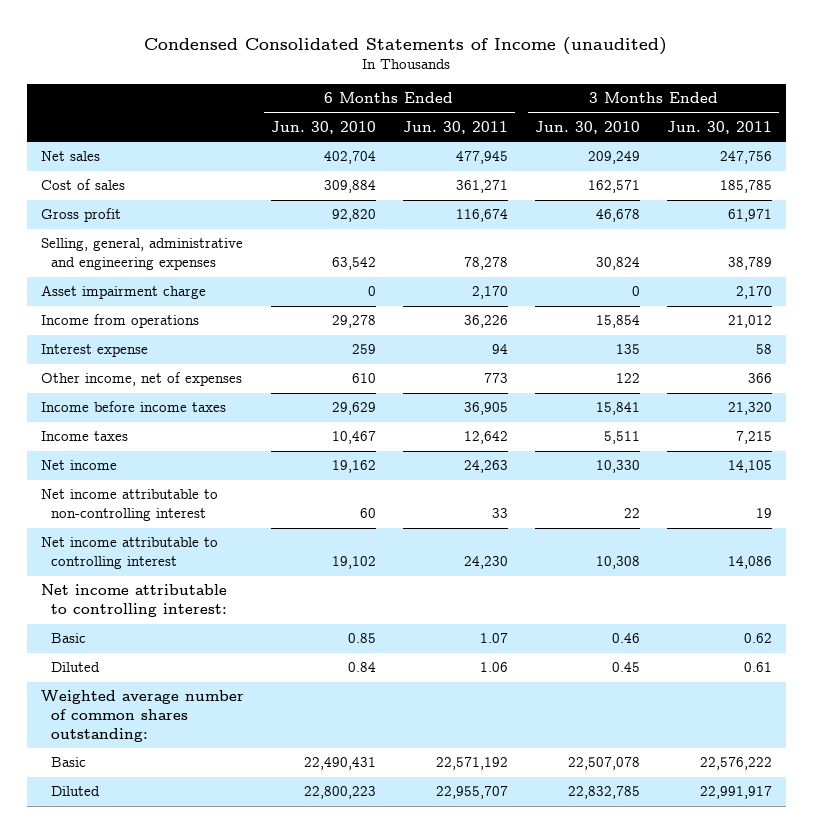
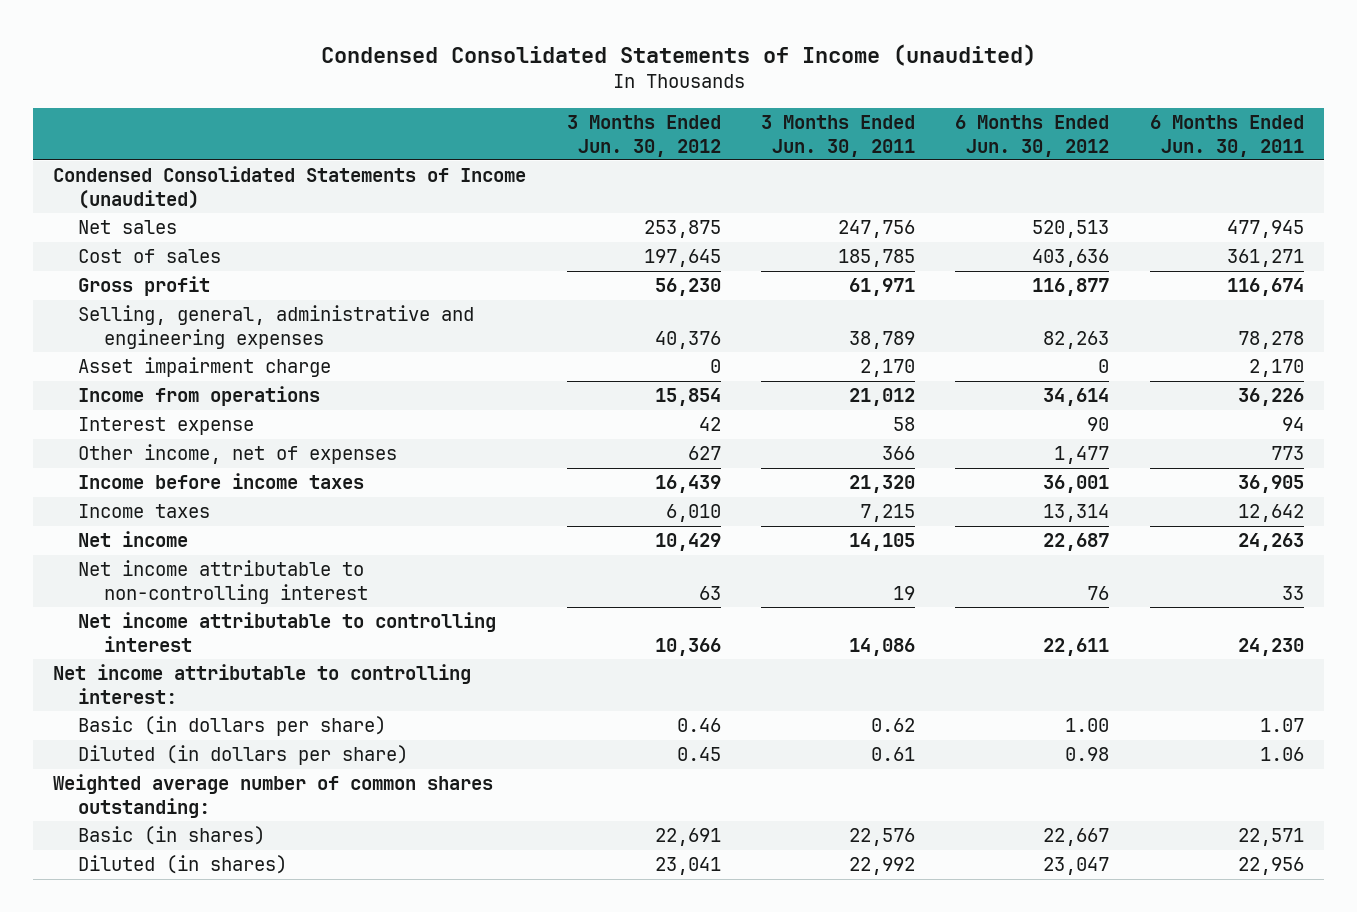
- | 6 Months Ended Jun. 30, 2010 | 6 Months Ended Jun. 30, 2011 | 3 Months Ended Jun. 30, 2010 | 3 Months Ended Jun. 30, 2011
+ | 3 Months Ended Jun. 30, 2012 | 3 Months Ended Jun. 30, 2011 | 6 Months Ended Jun. 30, 2012 | 6 Months Ended Jun. 30, 2011
+ Condensed Consolidated Statements of Income (unaudited)
- Basic | 0.85 | 1.07 | 0.46 | 0.62
- Diluted | 0.84 | 1.06 | 0.45 | 0.61
+ Basic (in dollars per share) | 0.46 | 0.62 | 1.00 | 1.07
+ Diluted (in dollars per share) | 0.45 | 0.61 | 0.98 | 1.06
- Basic | 22,490,431 | 22,571,192 | 22,507,078 | 22,576,222
- Diluted | 22,800,223 | 22,955,707 | 22,832,785 | 22,991,917
+ Basic (in shares) | 22,691 | 22,576 | 22,667 | 22,571
+ Diluted (in shares) | 23,041 | 22,992 | 23,047 | 22,956

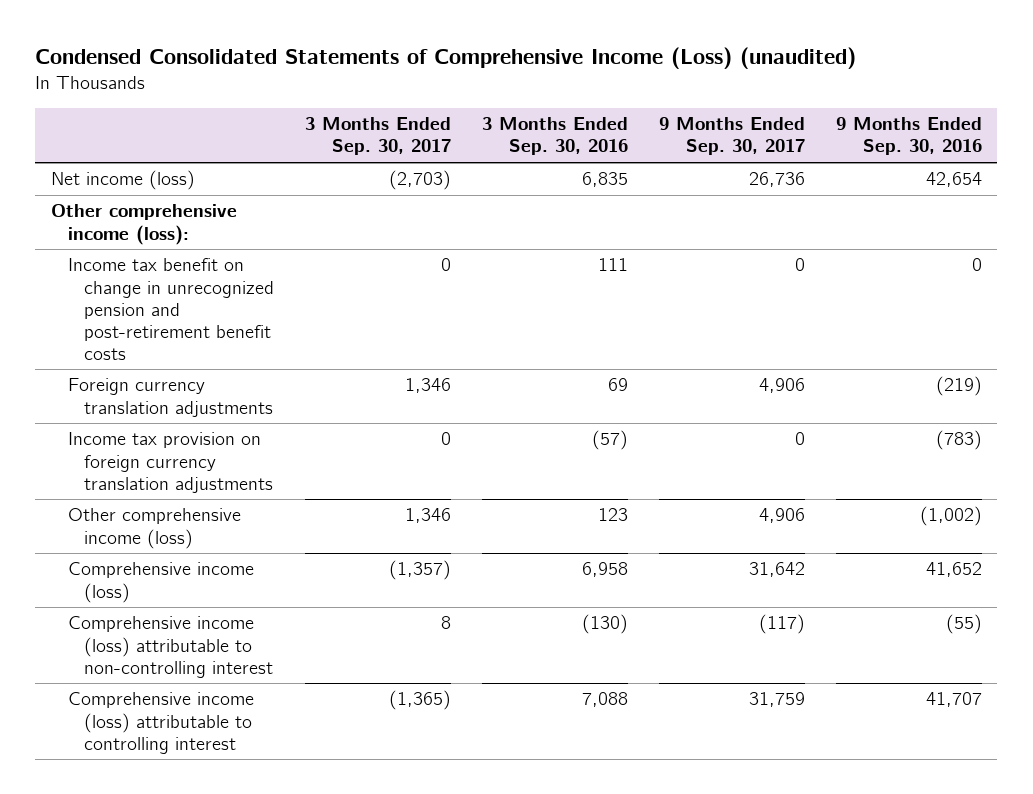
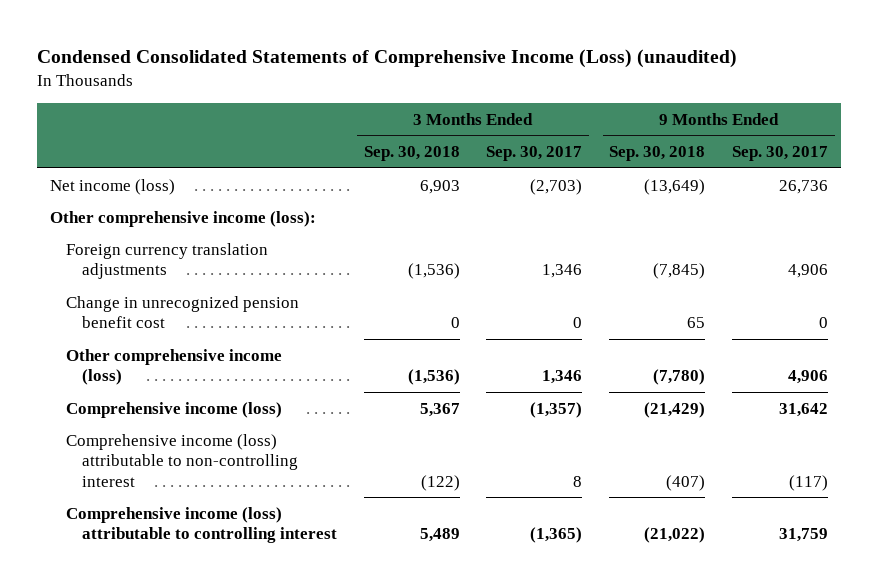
- | 3 Months Ended Sep. 30, 2017 | 3 Months Ended Sep. 30, 2016 | 9 Months Ended Sep. 30, 2017 | 9 Months Ended Sep. 30, 2016
+ | 3 Months Ended Sep. 30, 2018 | 3 Months Ended Sep. 30, 2017 | 9 Months Ended Sep. 30, 2018 | 9 Months Ended Sep. 30, 2017
- Income tax benefit on change in unrecognized pension and post-retirement benefit costs | 0 | 111 | 0 | 0
- Income tax provision on foreign currency translation adjustments | 0 | (57) | 0 | (783)
+ Change in unrecognized pension benefit cost | 0 | 0 | 65 | 0

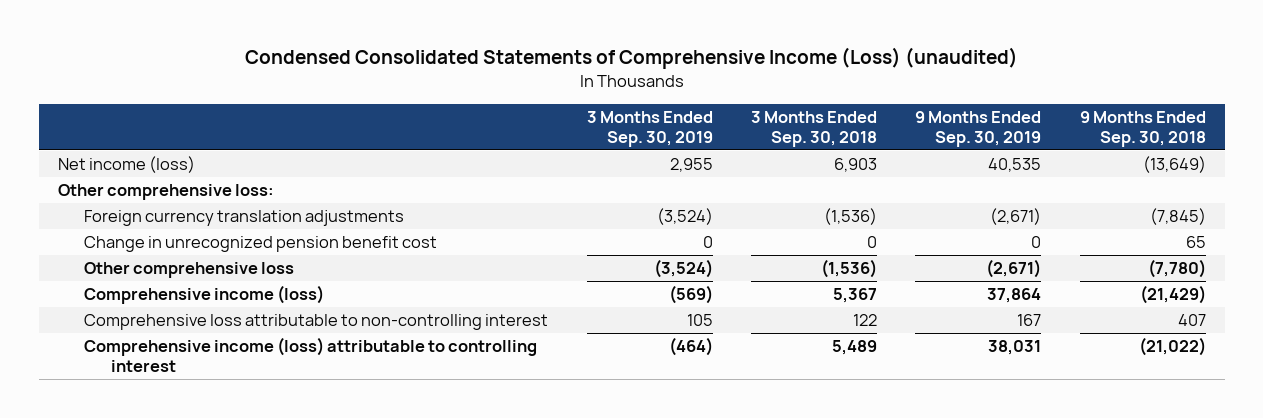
- | 3 Months Ended Sep. 30, 2018 | 3 Months Ended Sep. 30, 2017 | 9 Months Ended Sep. 30, 2018 | 9 Months Ended Sep. 30, 2017
+ | 3 Months Ended Sep. 30, 2019 | 3 Months Ended Sep. 30, 2018 | 9 Months Ended Sep. 30, 2019 | 9 Months Ended Sep. 30, 2018
- Other comprehensive income (loss):
+ Other comprehensive loss:
- Other comprehensive income (loss) | (1,536) | 1,346 | (7,780) | 4,906
+ Other comprehensive loss | (3,524) | (1,536) | (2,671) | (7,780)
- Comprehensive income (loss) attributable to non-controlling interest | (122) | 8 | (407) | (117)
+ Comprehensive loss attributable to non-controlling interest | 105 | 122 | 167 | 407

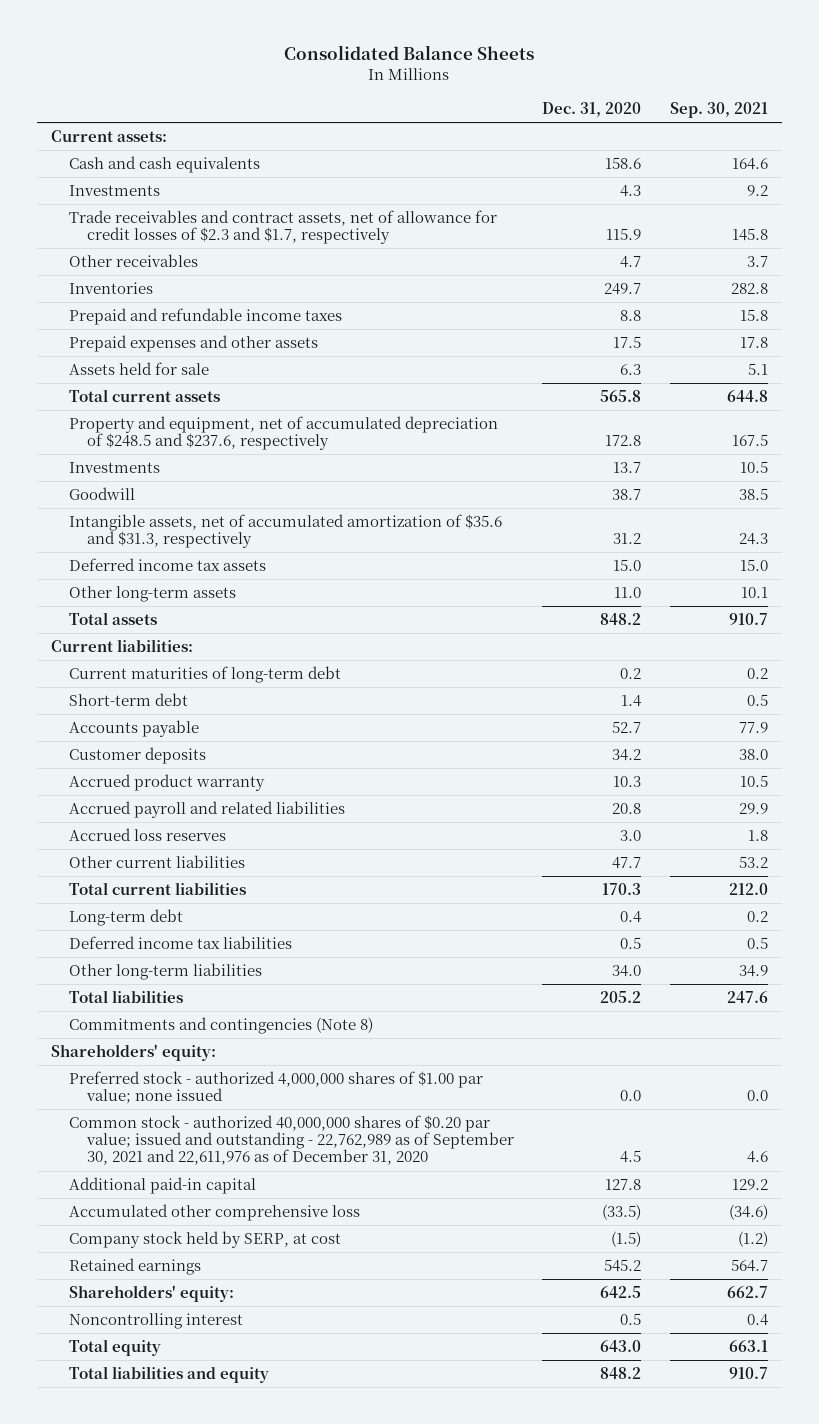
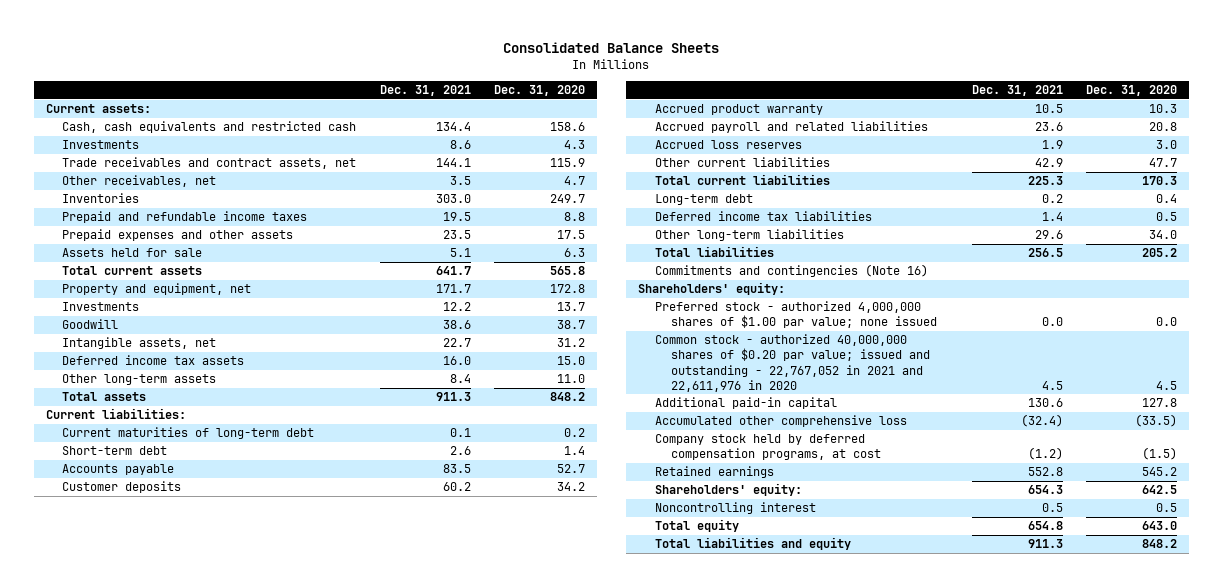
- | Dec. 31, 2020 | Sep. 30, 2021
+ | Dec. 31, 2021 | Dec. 31, 2020
- Cash and cash equivalents | 158.6 | 164.6
+ Cash, cash equivalents and restricted cash | 134.4 | 158.6
- Trade receivables and contract assets, net of allowance for credit losses of $2.3 and $1.7, respectively | 115.9 | 145.8
- Other receivables | 4.7 | 3.7
+ Trade receivables and contract assets, net | 144.1 | 115.9
+ Other receivables, net | 3.5 | 4.7
- Property and equipment, net of accumulated depreciation of $248.5 and $237.6, respectively | 172.8 | 167.5
+ Property and equipment, net | 171.7 | 172.8
- Intangible assets, net of accumulated amortization of $35.6 and $31.3, respectively | 31.2 | 24.3
+ Intangible assets, net | 22.7 | 31.2
- Commitments and contingencies (Note 8)
+ Commitments and contingencies (Note 16)
- Common stock - authorized 40,000,000 shares of $0.20 par value; issued and outstanding - 22,762,989 as of September 30, 2021 and 22,611,976 as of December 31, 2020 | 4.5 | 4.6
+ Common stock - authorized 40,000,000 shares of $0.20 par value; issued and outstanding - 22,767,052 in 2021 and 22,611,976 in 2020 | 4.5 | 4.5
- Company stock held by SERP, at cost | (1.5) | (1.2)
+ Company stock held by deferred compensation programs, at cost | (1.2) | (1.5)

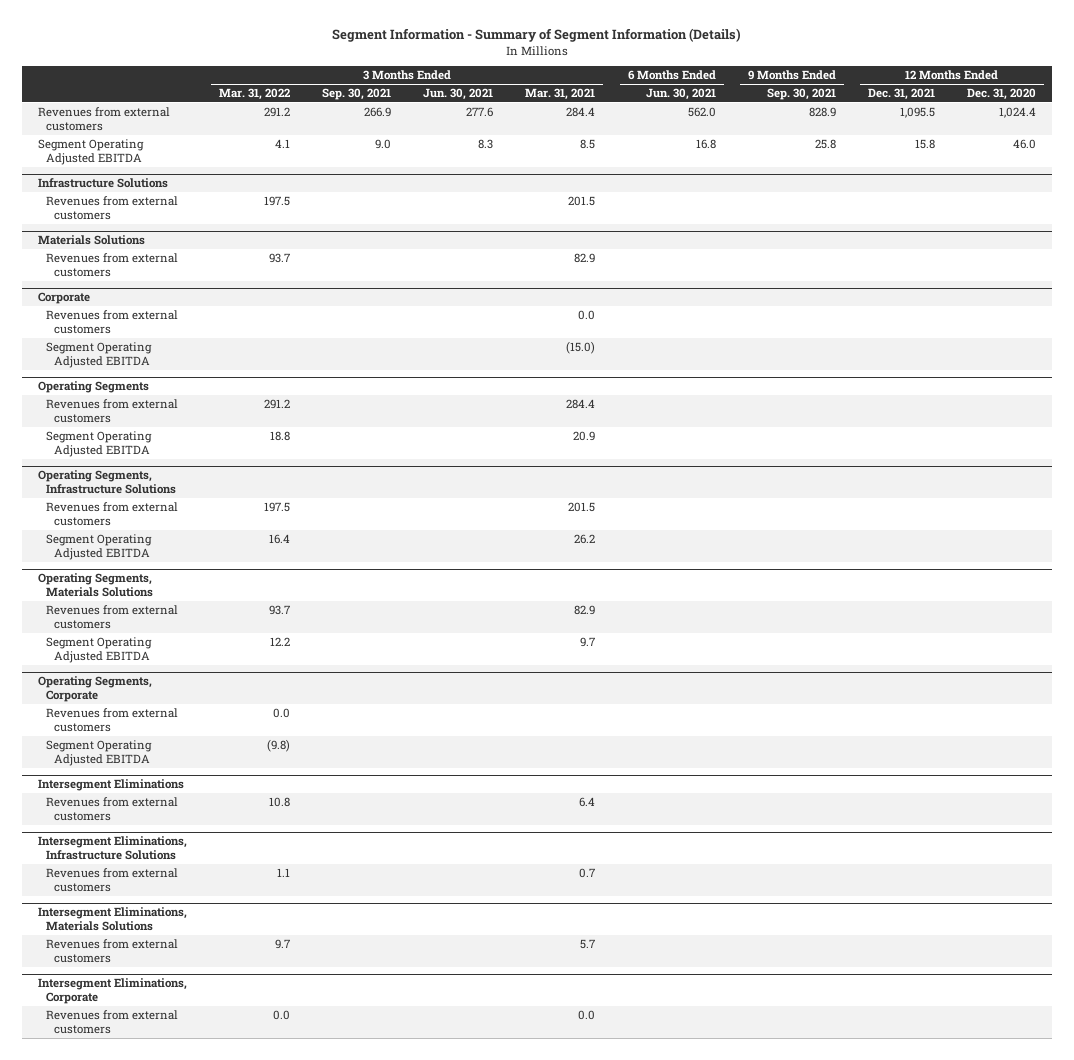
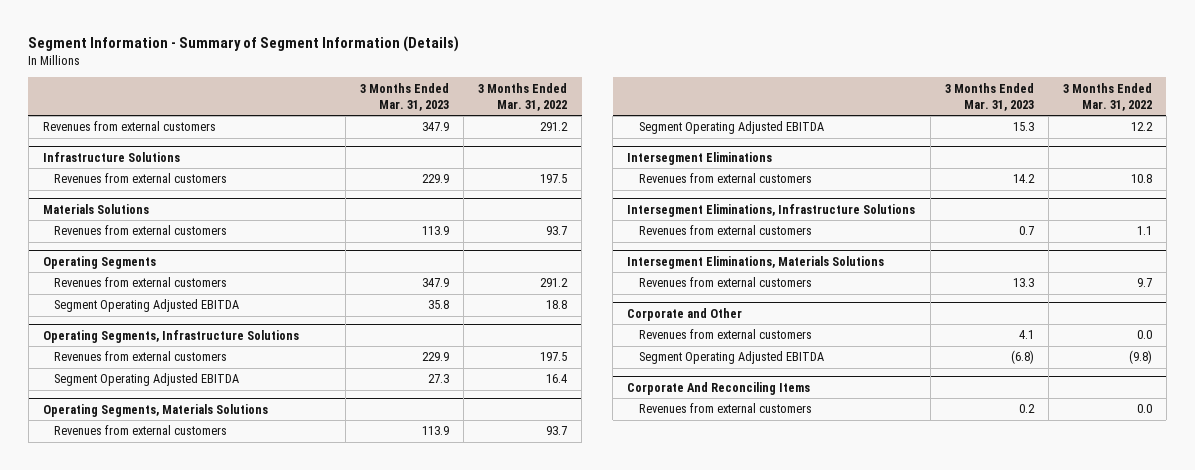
- | 3 Months Ended Mar. 31, 2022 | 3 Months Ended Sep. 30, 2021 | 3 Months Ended Jun. 30, 2021 | 3 Months Ended Mar. 31, 2021 | 6 Months Ended Jun. 30, 2021 | 9 Months Ended Sep. 30, 2021 | 12 Months Ended Dec. 31, 2021 | 12 Months Ended Dec. 31, 2020
+ | 3 Months Ended Mar. 31, 2023 | 3 Months Ended Mar. 31, 2022
- Segment Operating Adjusted EBITDA | 4.1 | 9.0 | 8.3 | 8.5 | 16.8 | 25.8 | 15.8 | 46.0
- Corporate
- Revenues from external customers | | | | 0.0 | | | |
- Segment Operating Adjusted EBITDA | | | | (15.0) | | | |
- Operating Segments, Corporate
- Revenues from external customers | 0.0 | | | | | | |
- Segment Operating Adjusted EBITDA | (9.8) | | | | | | |
- Intersegment Eliminations, Corporate
+ Corporate and Other
+ Segment Operating Adjusted EBITDA | (6.8) | (9.8)
+ Corporate And Reconciling Items
+ Revenues from external customers | 0.2 | 0.0

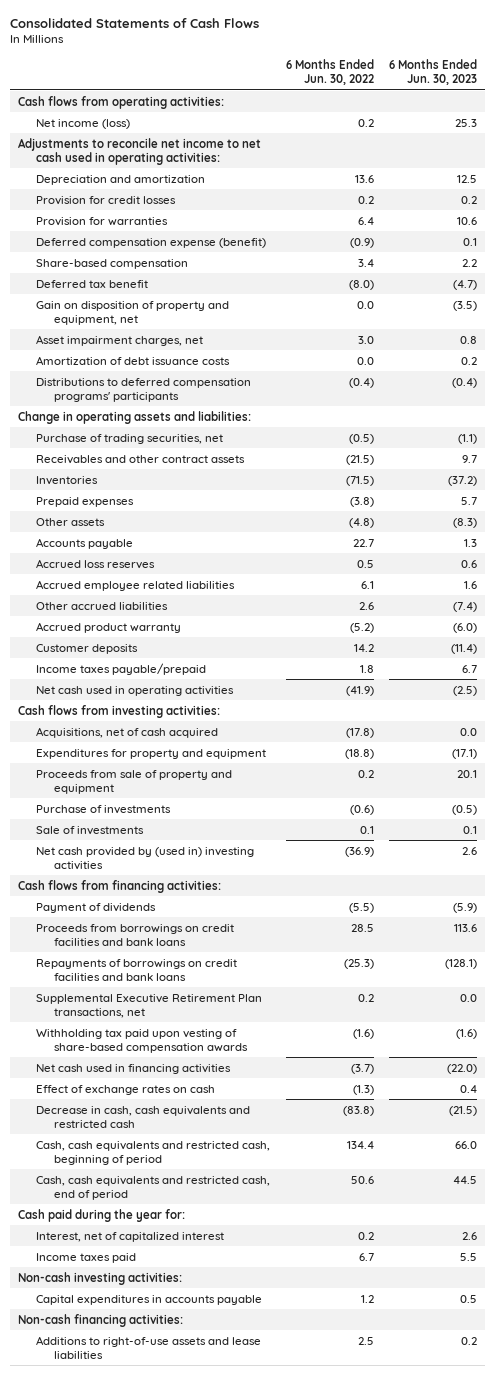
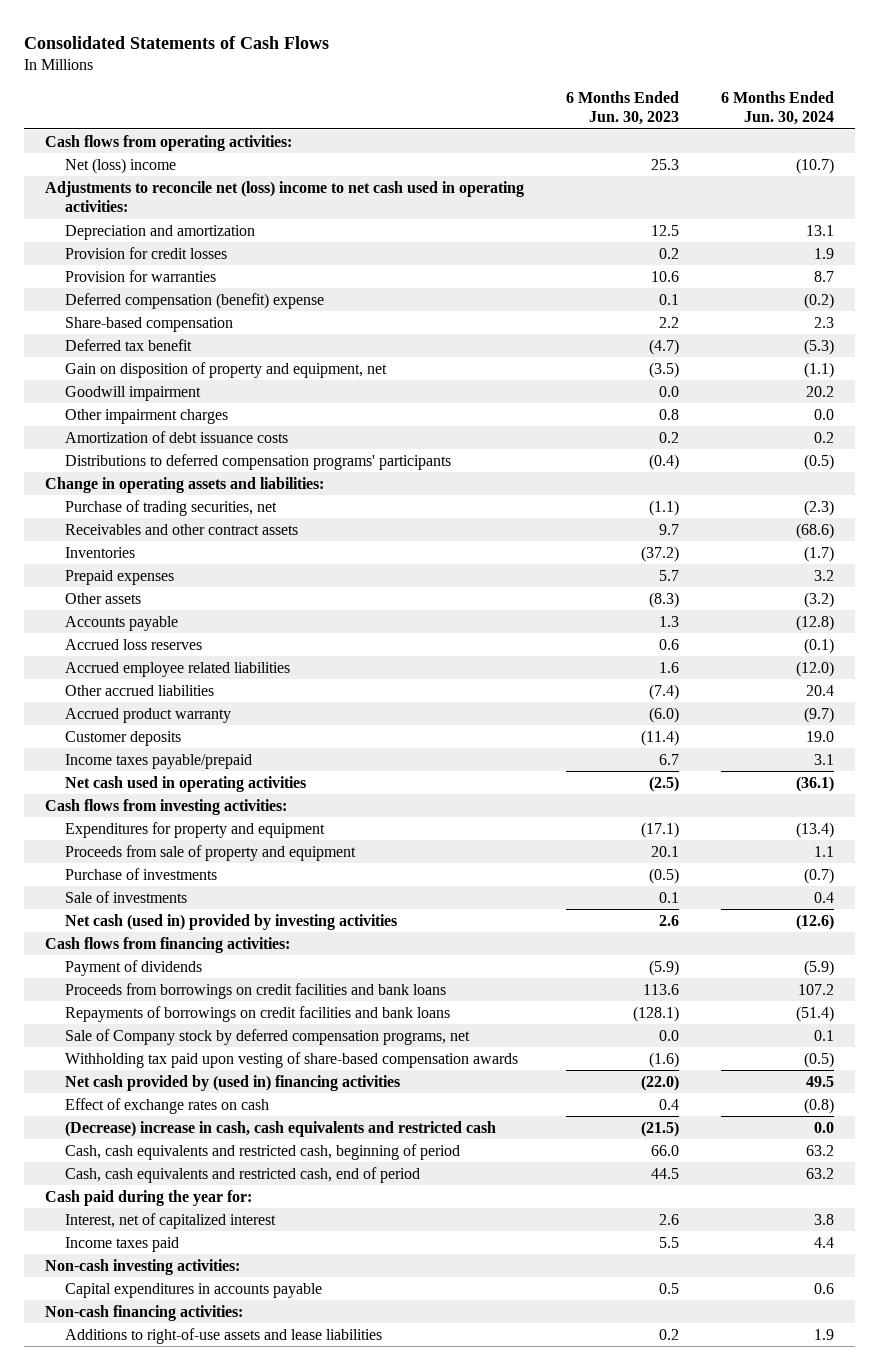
- | 6 Months Ended Jun. 30, 2022 | 6 Months Ended Jun. 30, 2023
+ | 6 Months Ended Jun. 30, 2023 | 6 Months Ended Jun. 30, 2024
- Net income (loss) | 0.2 | 25.3
- Adjustments to reconcile net income to net cash used in operating activities:
+ Net (loss) income | 25.3 | (10.7)
+ Adjustments to reconcile net (loss) income to net cash used in operating activities:
- Deferred compensation expense (benefit) | (0.9) | 0.1
+ Deferred compensation (benefit) expense | 0.1 | (0.2)
- Asset impairment charges, net | 3.0 | 0.8
+ Goodwill impairment | 0.0 | 20.2
+ Other impairment charges | 0.8 | 0.0
- Acquisitions, net of cash acquired | (17.8) | 0.0
- Net cash provided by (used in) investing activities | (36.9) | 2.6
+ Net cash (used in) provided by investing activities | 2.6 | (12.6)
- Supplemental Executive Retirement Plan transactions, net | 0.2 | 0.0
+ Sale of Company stock by deferred compensation programs, net | 0.0 | 0.1
- Net cash used in financing activities | (3.7) | (22.0)
+ Net cash provided by (used in) financing activities | (22.0) | 49.5
- Decrease in cash, cash equivalents and restricted cash | (83.8) | (21.5)
+ (Decrease) increase in cash, cash equivalents and restricted cash | (21.5) | 0.0

